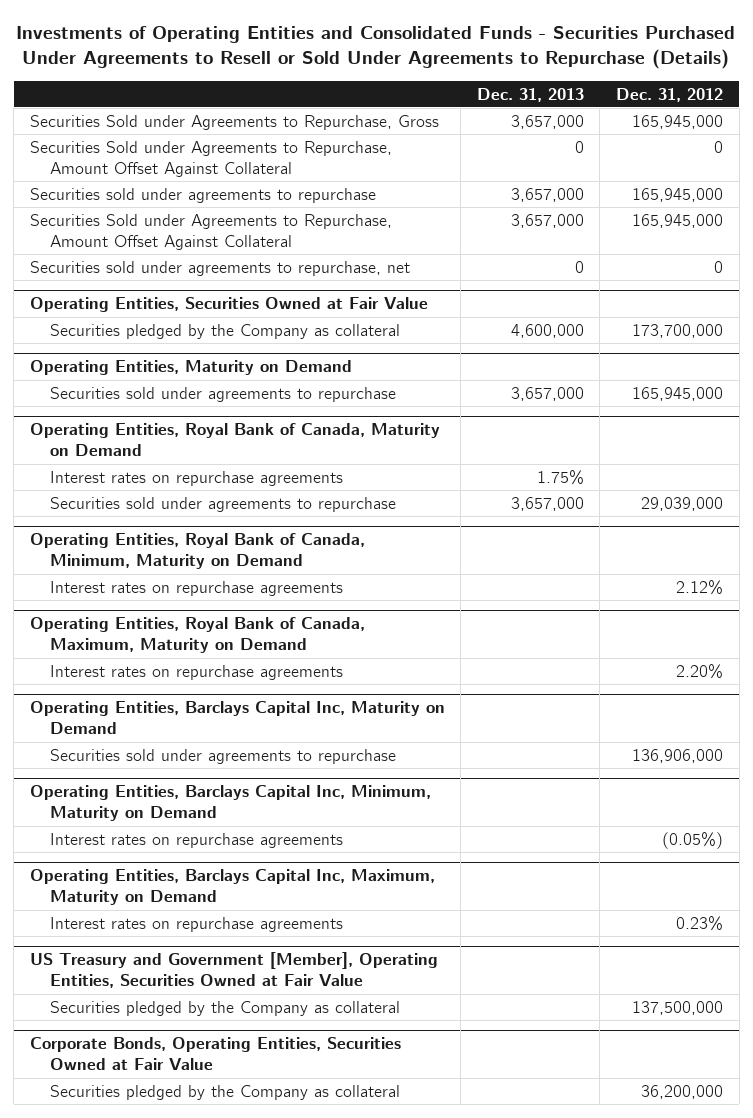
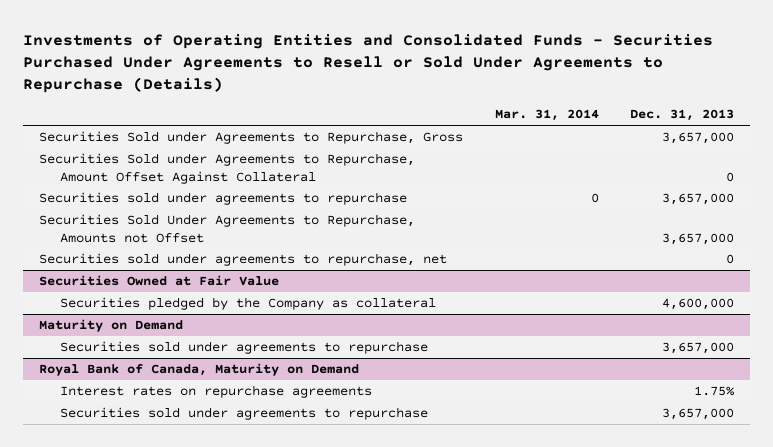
- | Dec. 31, 2013 | Dec. 31, 2012
+ | Mar. 31, 2014 | Dec. 31, 2013
- Securities Sold under Agreements to Repurchase, Amount Offset Against Collateral | 3,657,000 | 165,945,000
+ Securities Sold Under Agreements to Repurchase, Amounts not Offset | | 3,657,000
- Operating Entities, Securities Owned at Fair Value
+ Securities Owned at Fair Value
- Operating Entities, Maturity on Demand
+ Maturity on Demand
- Operating Entities, Royal Bank of Canada, Maturity on Demand
+ Royal Bank of Canada, Maturity on Demand
- Operating Entities, Royal Bank of Canada, Minimum, Maturity on Demand
- Interest rates on repurchase agreements | | 2.12%
- Operating Entities, Royal Bank of Canada, Maximum, Maturity on Demand
- Interest rates on repurchase agreements | | 2.20%
- Operating Entities, Barclays Capital Inc, Maturity on Demand
- Securities sold under agreements to repurchase | | 136,906,000
- Operating Entities, Barclays Capital Inc, Minimum, Maturity on Demand
- Interest rates on repurchase agreements | | (0.05%)
- Operating Entities, Barclays Capital Inc, Maximum, Maturity on Demand
- Interest rates on repurchase agreements | | 0.23%
- US Treasury and Government [Member], Operating Entities, Securities Owned at Fair Value
- Securities pledged by the Company as collateral | | 137,500,000
- Corporate Bonds, Operating Entities, Securities Owned at Fair Value
- Securities pledged by the Company as collateral | | 36,200,000

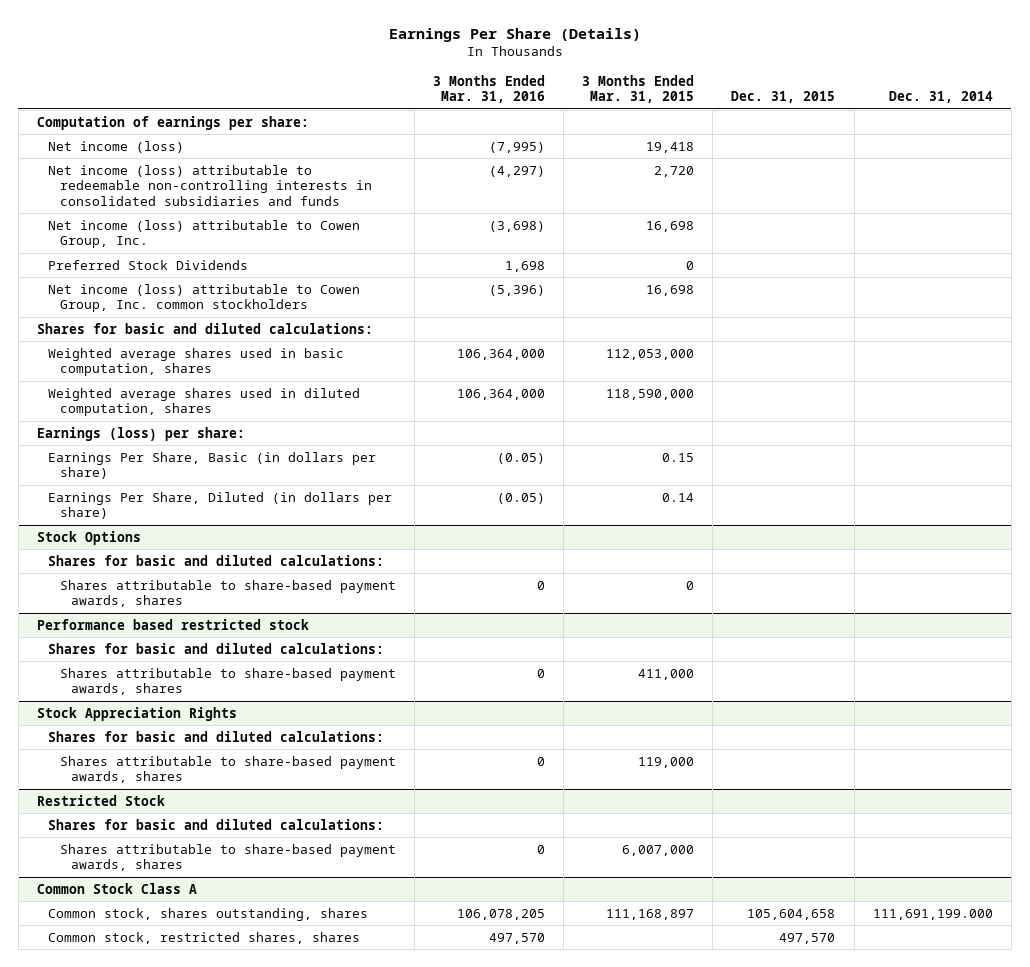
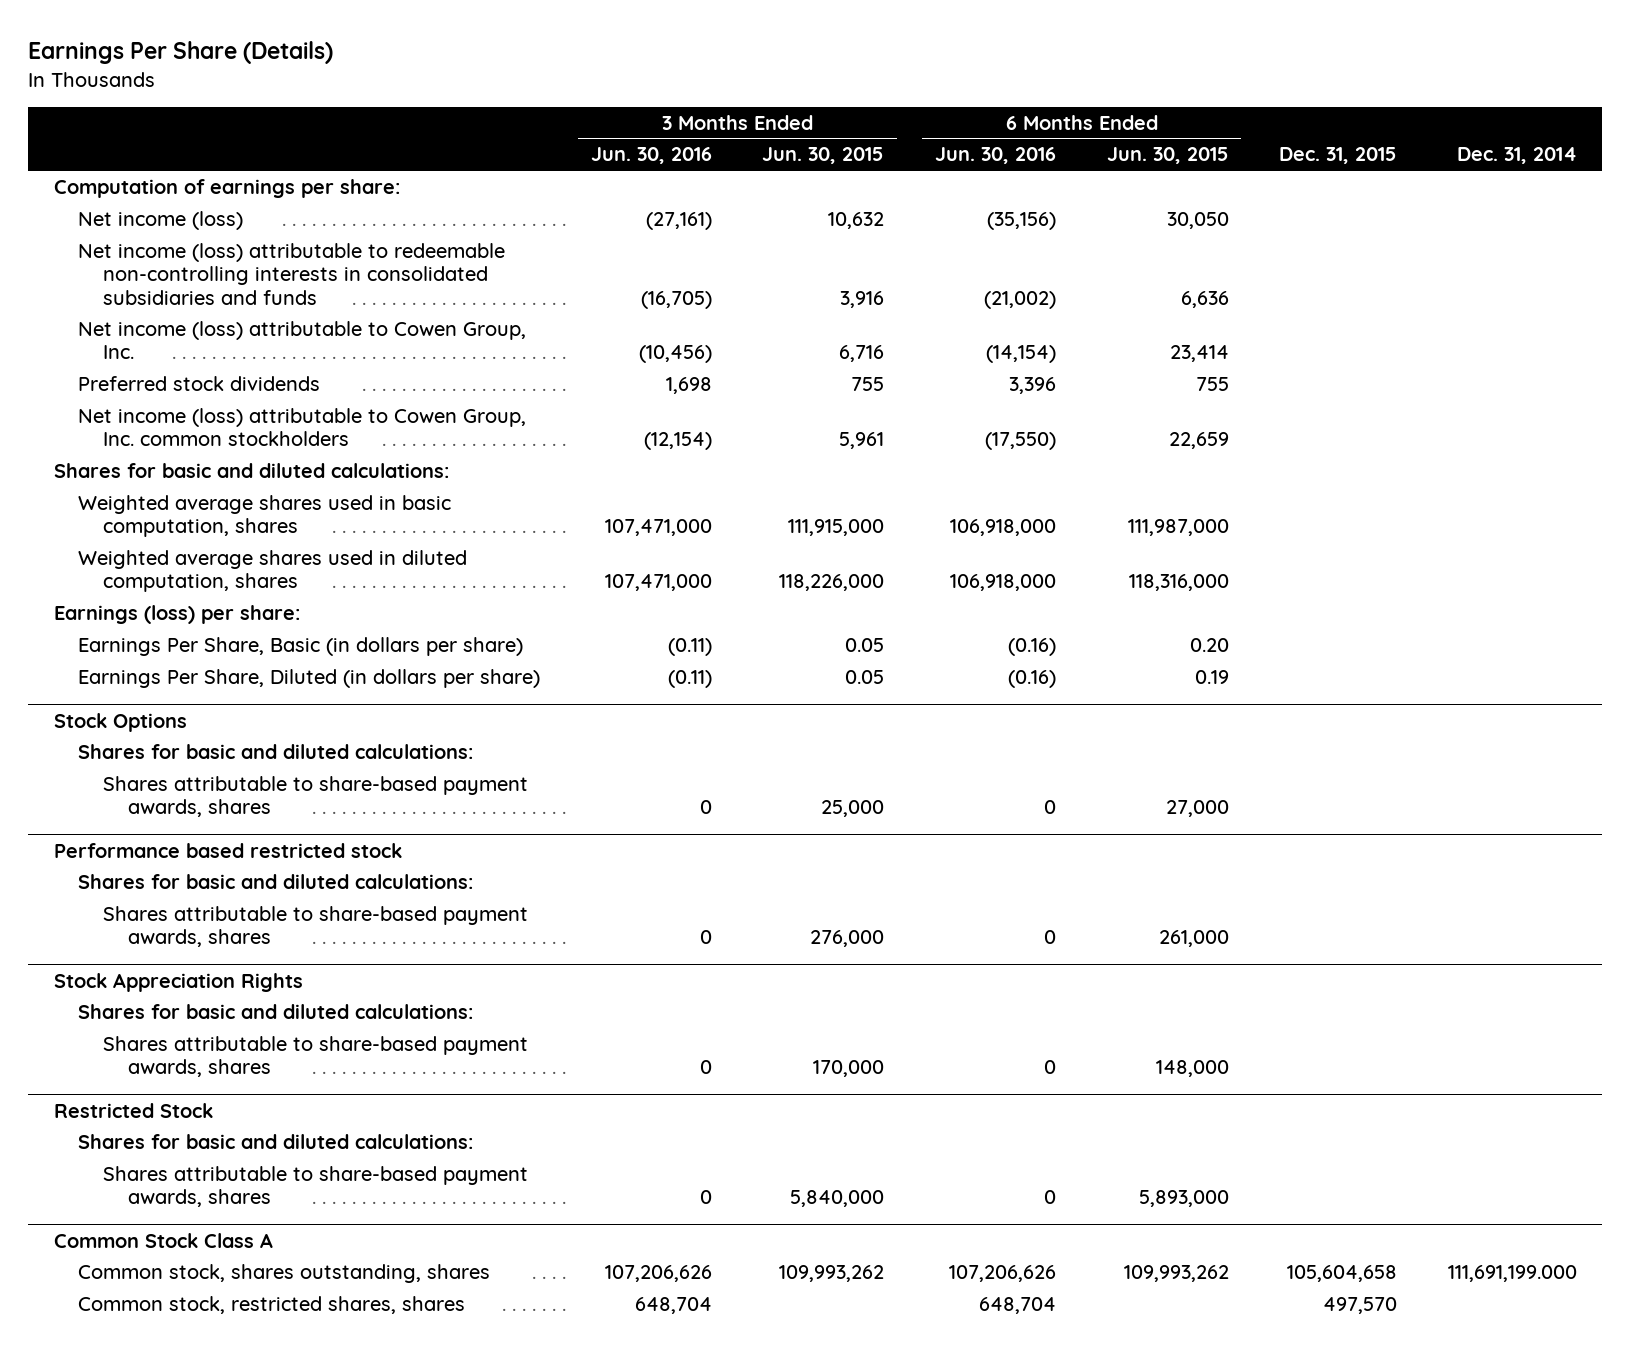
- | 3 Months Ended Mar. 31, 2016 | 3 Months Ended Mar. 31, 2015 | Dec. 31, 2015 | Dec. 31, 2014
+ | 3 Months Ended Jun. 30, 2016 | 3 Months Ended Jun. 30, 2015 | 6 Months Ended Jun. 30, 2016 | 6 Months Ended Jun. 30, 2015 | Dec. 31, 2015 | Dec. 31, 2014
- Preferred Stock Dividends | 1,698 | 0 | |
+ Preferred stock dividends | 1,698 | 755 | 3,396 | 755 | |

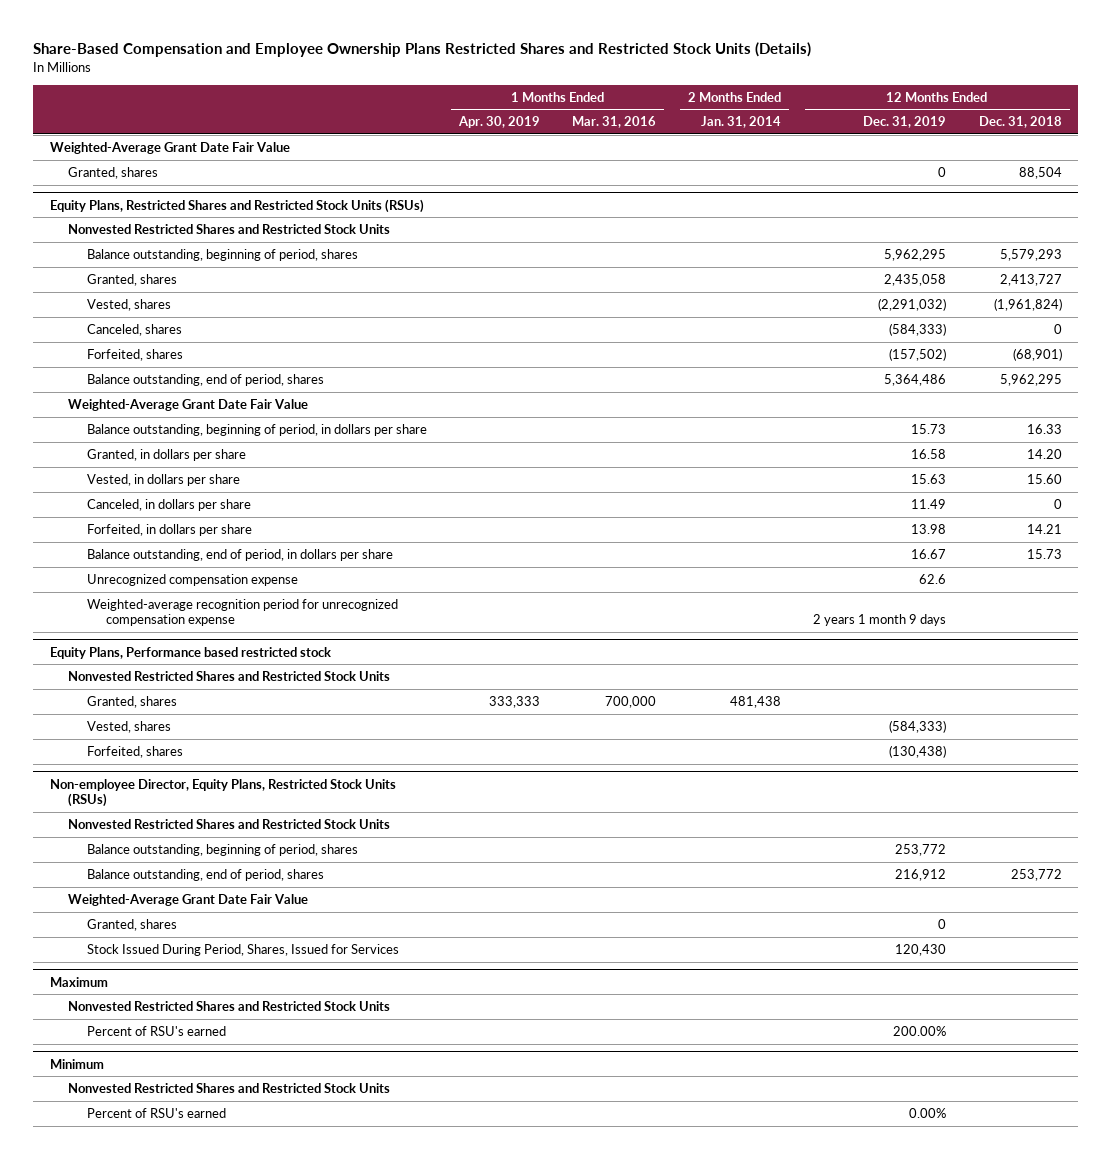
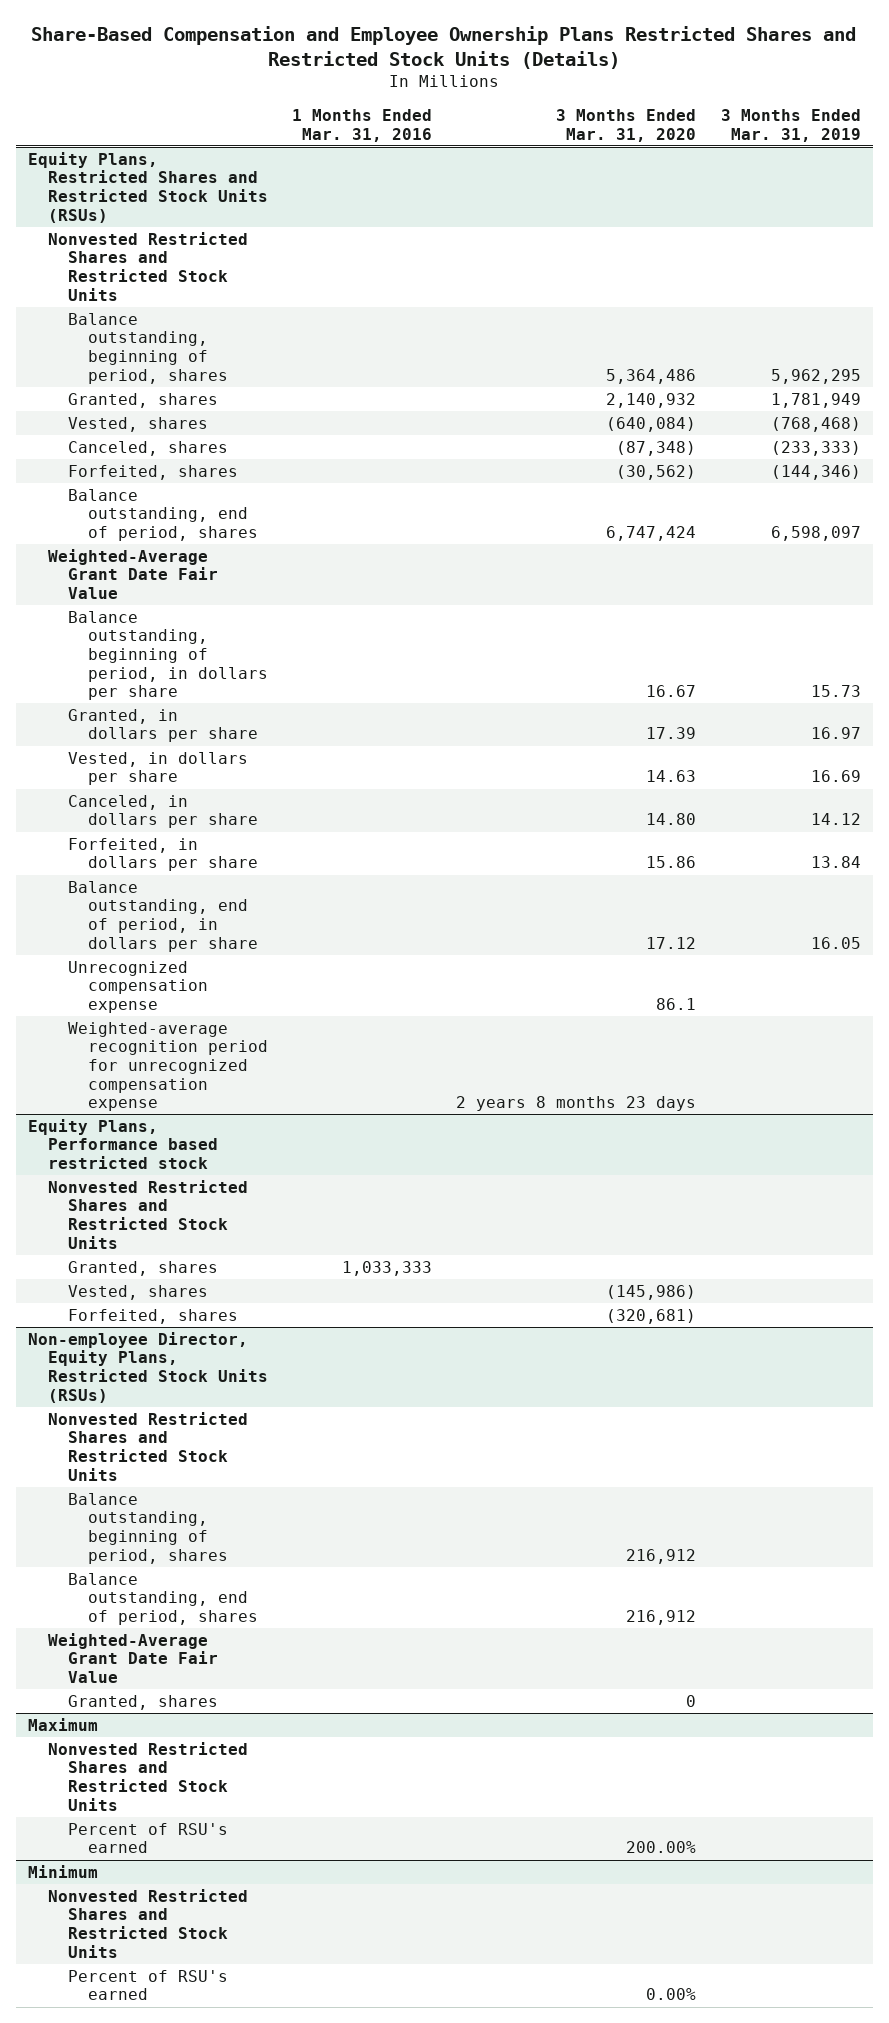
- | 1 Months Ended Apr. 30, 2019 | 1 Months Ended Mar. 31, 2016 | 2 Months Ended Jan. 31, 2014 | 12 Months Ended Dec. 31, 2019 | 12 Months Ended Dec. 31, 2018
+ | 1 Months Ended Mar. 31, 2016 | 3 Months Ended Mar. 31, 2020 | 3 Months Ended Mar. 31, 2019
- Weighted-Average Grant Date Fair Value
- Granted, shares | | | | 0 | 88,504
@ Equity Plans, Performance based restricted stock
- Granted, shares | 333,333 | 700,000 | 481,438 | |
+ Granted, shares | 1,033,333 | |
@ Non-employee Director, Equity Plans, Restricted Stock Units (RSUs)
- Stock Issued During Period, Shares, Issued for Services | | | | 120,430 |

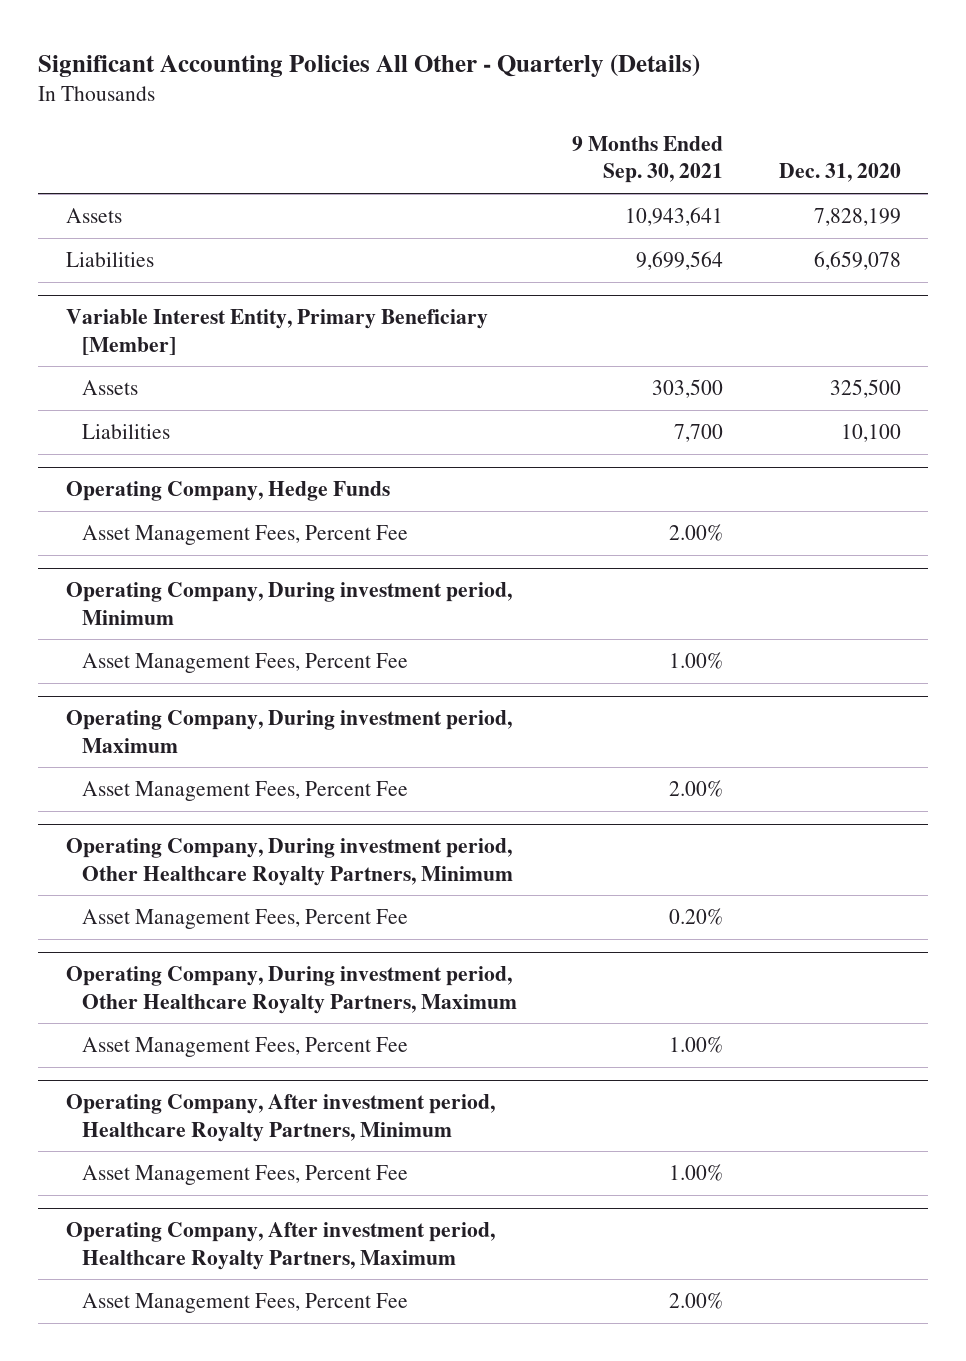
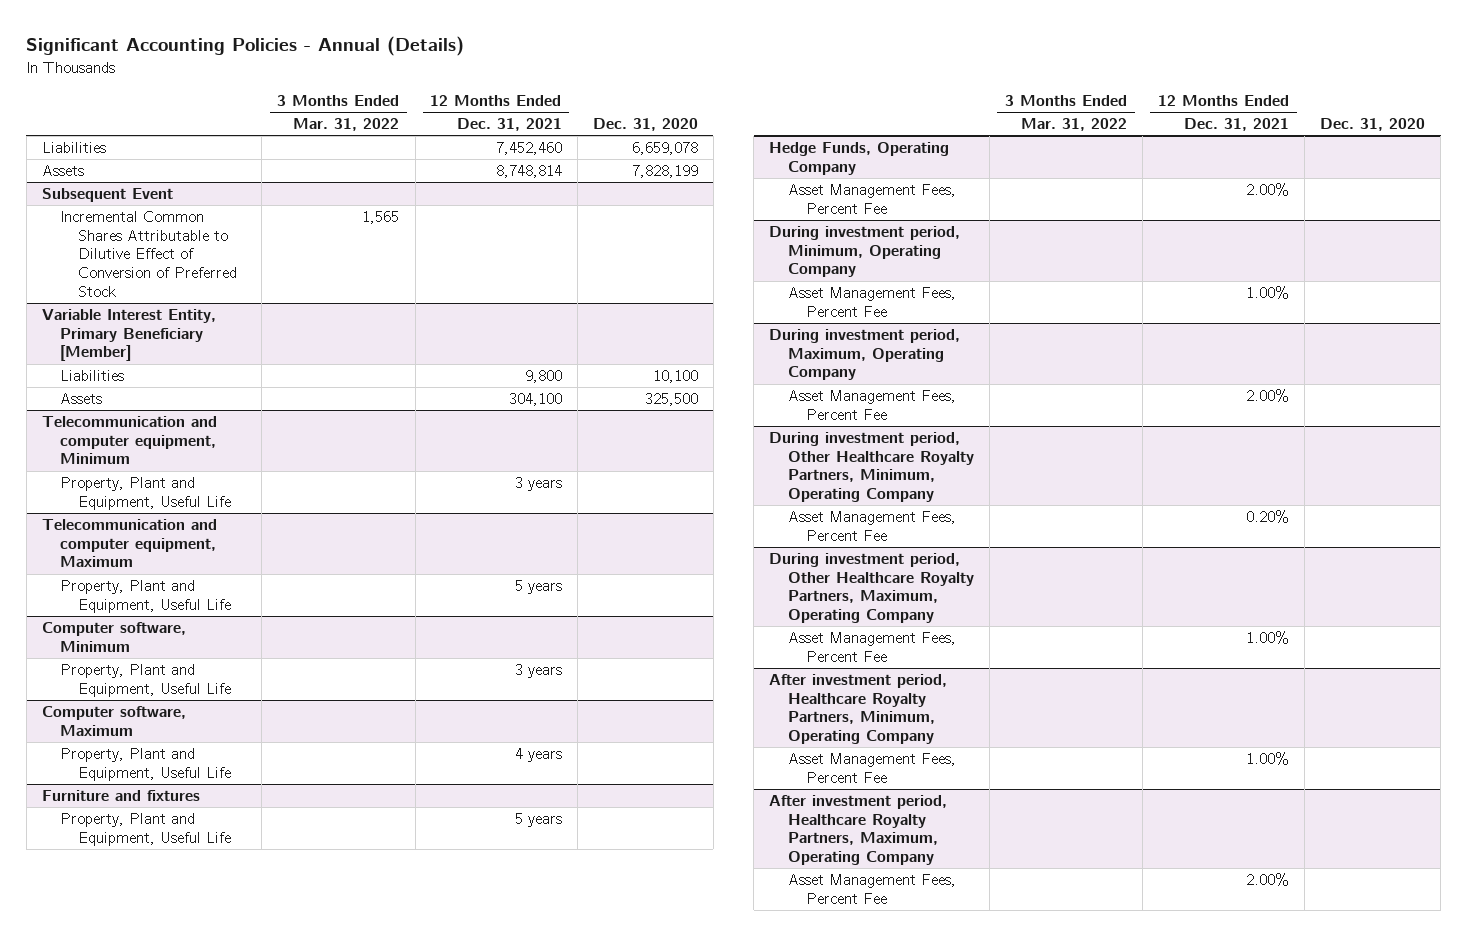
- Significant Accounting Policies All Other - Quarterly (Details)
+ Significant Accounting Policies - Annual (Details)
- | 9 Months Ended Sep. 30, 2021 | Dec. 31, 2020
+ | 3 Months Ended Mar. 31, 2022 | 12 Months Ended Dec. 31, 2021 | Dec. 31, 2020
moved down: Assets | | 8,748,814 | 7,828,199
+ Subsequent Event
+ Incremental Common Shares Attributable to Dilutive Effect of Conversion of Preferred Stock | 1,565 | |
- Operating Company, Hedge Funds
@ Variable Interest Entity, Primary Beneficiary [Member]
moved down: Assets | | 304,100 | 325,500
+ Telecommunication and computer equipment, Minimum
+ Property, Plant and Equipment, Useful Life | | 3 years |
+ Telecommunication and computer equipment, Maximum
+ Property, Plant and Equipment, Useful Life | | 5 years |
+ Computer software, Minimum
+ Property, Plant and Equipment, Useful Life | | 3 years |
+ Computer software, Maximum
+ Property, Plant and Equipment, Useful Life | | 4 years |
+ Furniture and fixtures
+ Property, Plant and Equipment, Useful Life | | 5 years |
+ Hedge Funds, Operating Company
- Operating Company, During investment period, Minimum
+ During investment period, Minimum, Operating Company
- Operating Company, During investment period, Maximum
+ During investment period, Maximum, Operating Company
- Operating Company, During investment period, Other Healthcare Royalty Partners, Minimum
+ During investment period, Other Healthcare Royalty Partners, Minimum, Operating Company
- Operating Company, During investment period, Other Healthcare Royalty Partners, Maximum
+ During investment period, Other Healthcare Royalty Partners, Maximum, Operating Company
- Operating Company, After investment period, Healthcare Royalty Partners, Minimum
+ After investment period, Healthcare Royalty Partners, Minimum, Operating Company
- Operating Company, After investment period, Healthcare Royalty Partners, Maximum
+ After investment period, Healthcare Royalty Partners, Maximum, Operating Company

